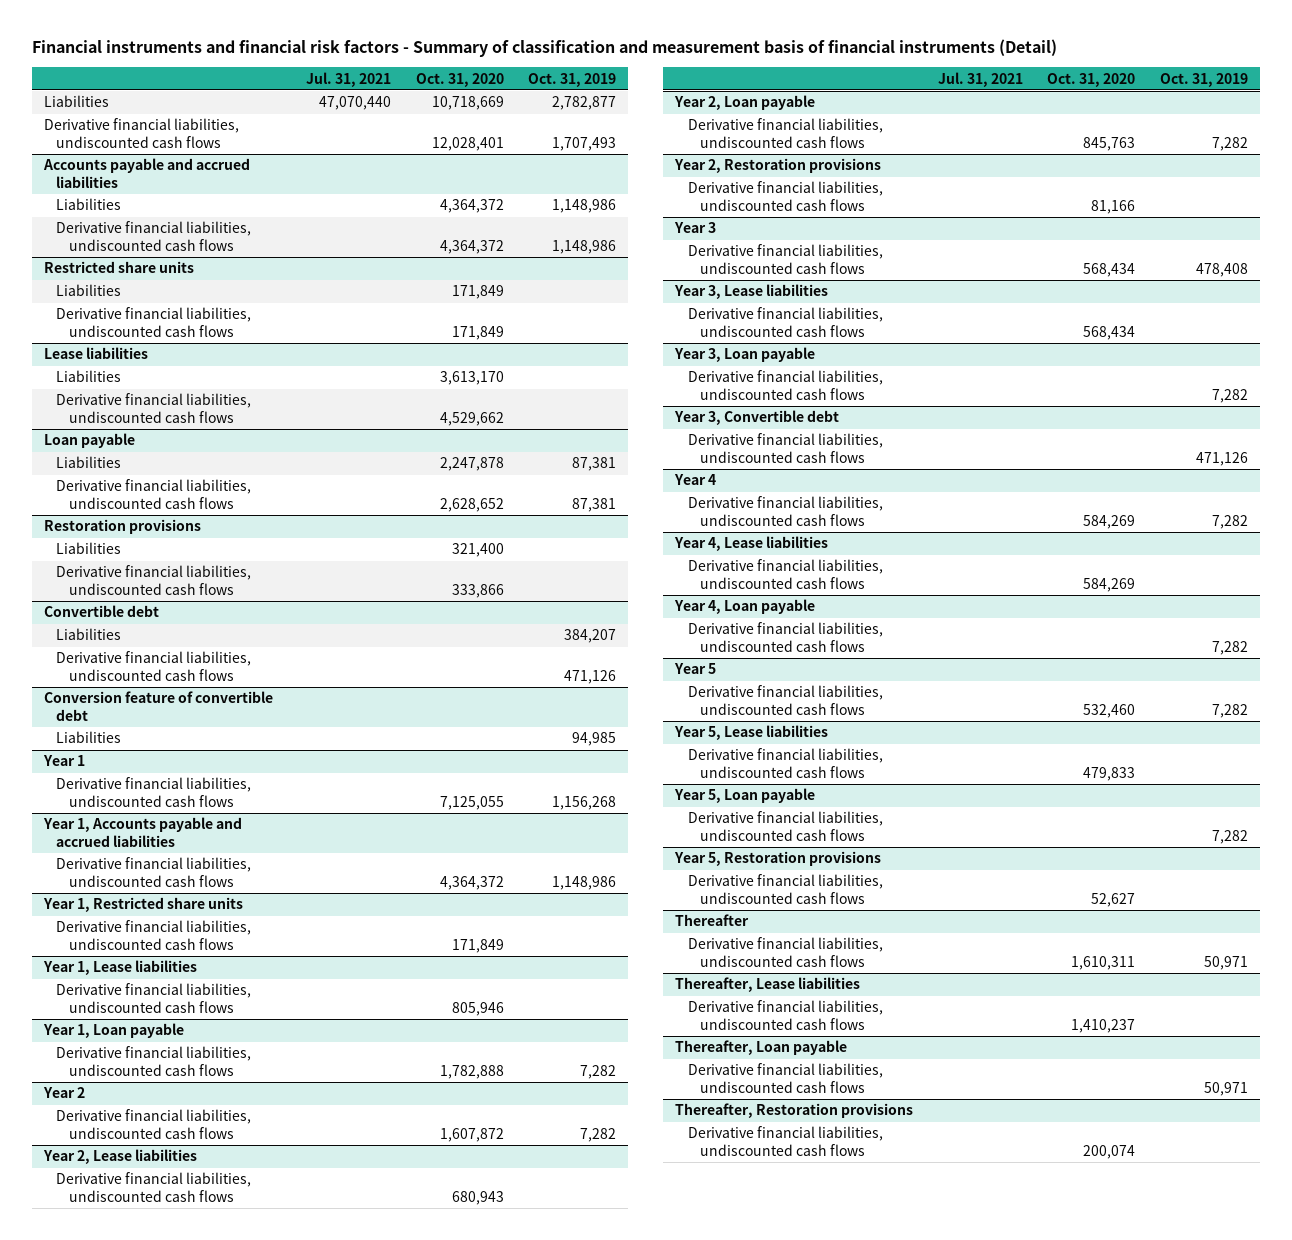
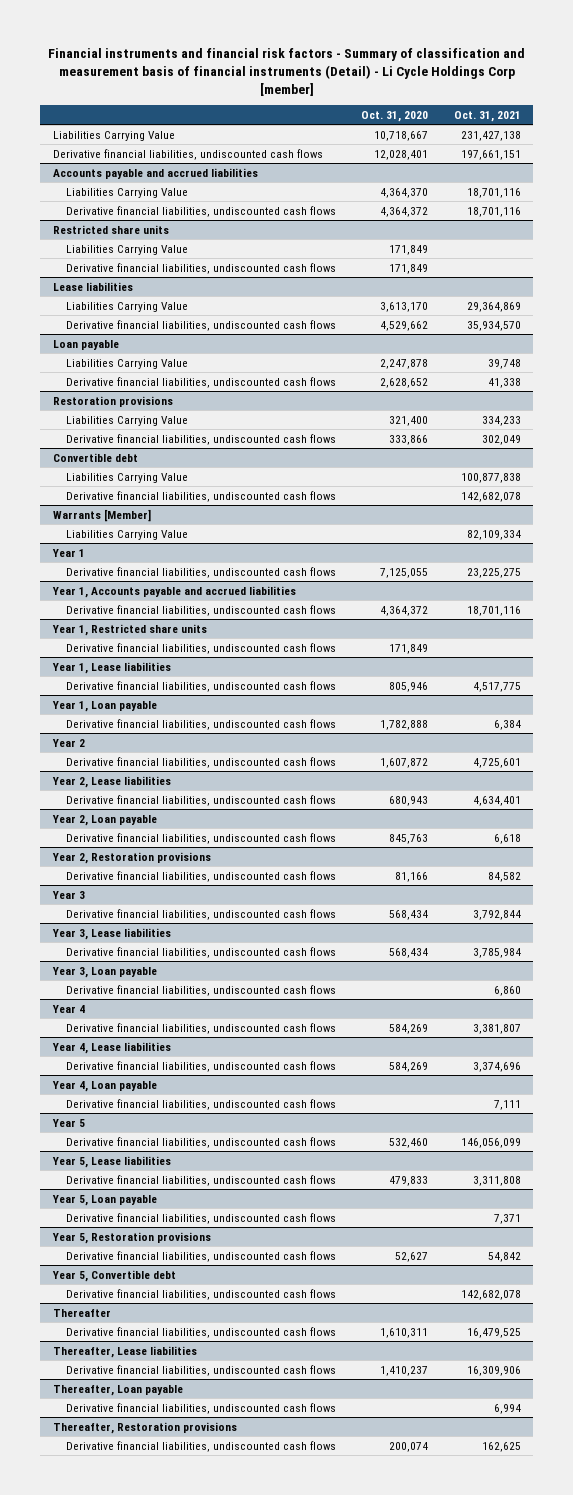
- Financial instruments and financial risk factors - Summary of classification and measurement basis of financial instruments (Detail)
+ Financial instruments and financial risk factors - Summary of classification and measurement basis of financial instruments (Detail) - Li Cycle Holdings Corp [member]
- | Jul. 31, 2021 | Oct. 31, 2020 | Oct. 31, 2019
+ | Oct. 31, 2020 | Oct. 31, 2021
- Liabilities | 47,070,440 | 10,718,669 | 2,782,877
+ Liabilities Carrying Value | 10,718,667 | 231,427,138
@ Accounts payable and accrued liabilities
- Liabilities | | 4,364,372 | 1,148,986
+ Liabilities Carrying Value | 4,364,370 | 18,701,116
@ Restricted share units
- Liabilities | | 171,849 |
+ Liabilities Carrying Value | 171,849 |
@ Lease liabilities
- Liabilities | | 3,613,170 |
+ Liabilities Carrying Value | 3,613,170 | 29,364,869
@ Loan payable
- Liabilities | | 2,247,878 | 87,381
+ Liabilities Carrying Value | 2,247,878 | 39,748
@ Restoration provisions
- Liabilities | | 321,400 |
+ Liabilities Carrying Value | 321,400 | 334,233
@ Convertible debt
- Liabilities | | | 384,207
+ Liabilities Carrying Value | | 100,877,838
- Conversion feature of convertible debt
- Liabilities | | | 94,985
+ Warrants [Member]
+ Liabilities Carrying Value | | 82,109,334
- Year 3, Convertible debt
- Derivative financial liabilities, undiscounted cash flows | | | 471,126
+ Year 5, Convertible debt
+ Derivative financial liabilities, undiscounted cash flows | | 142,682,078

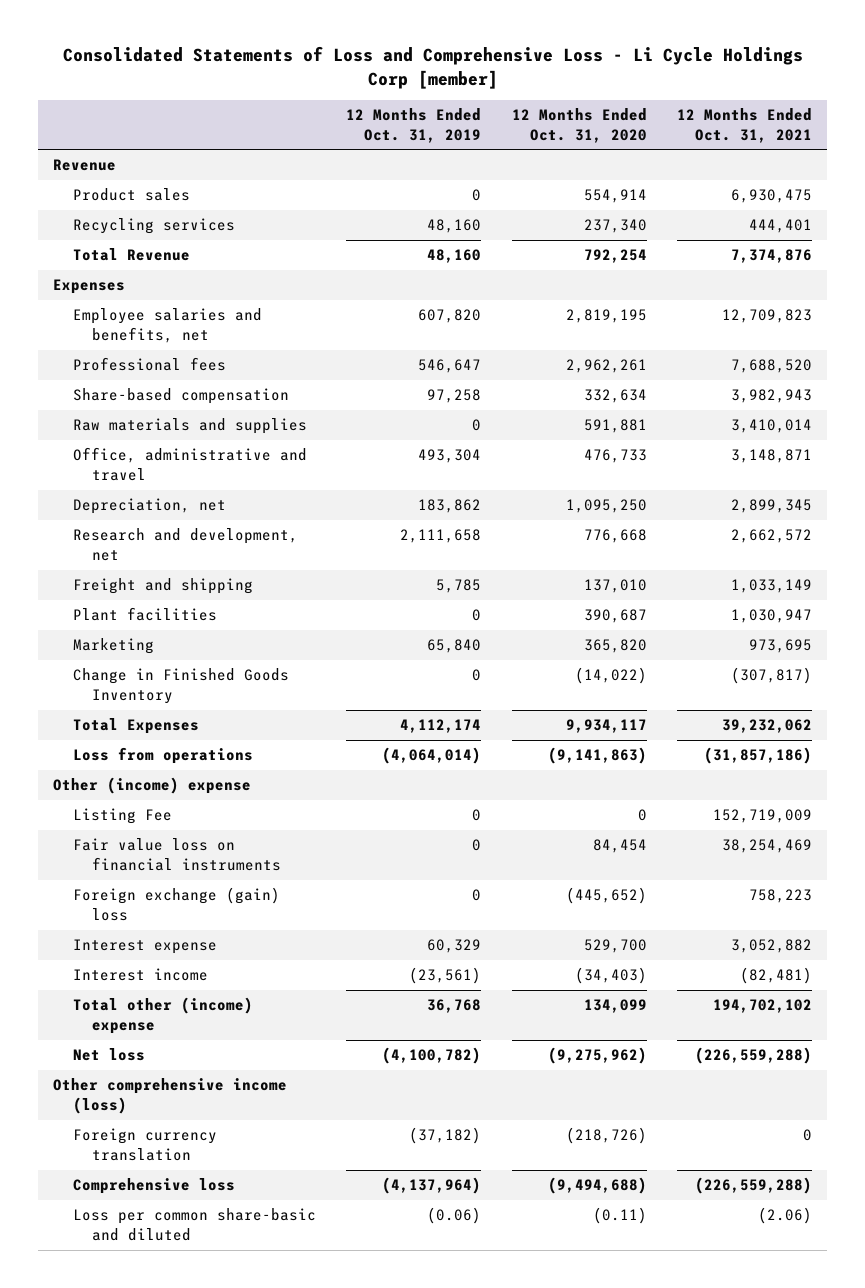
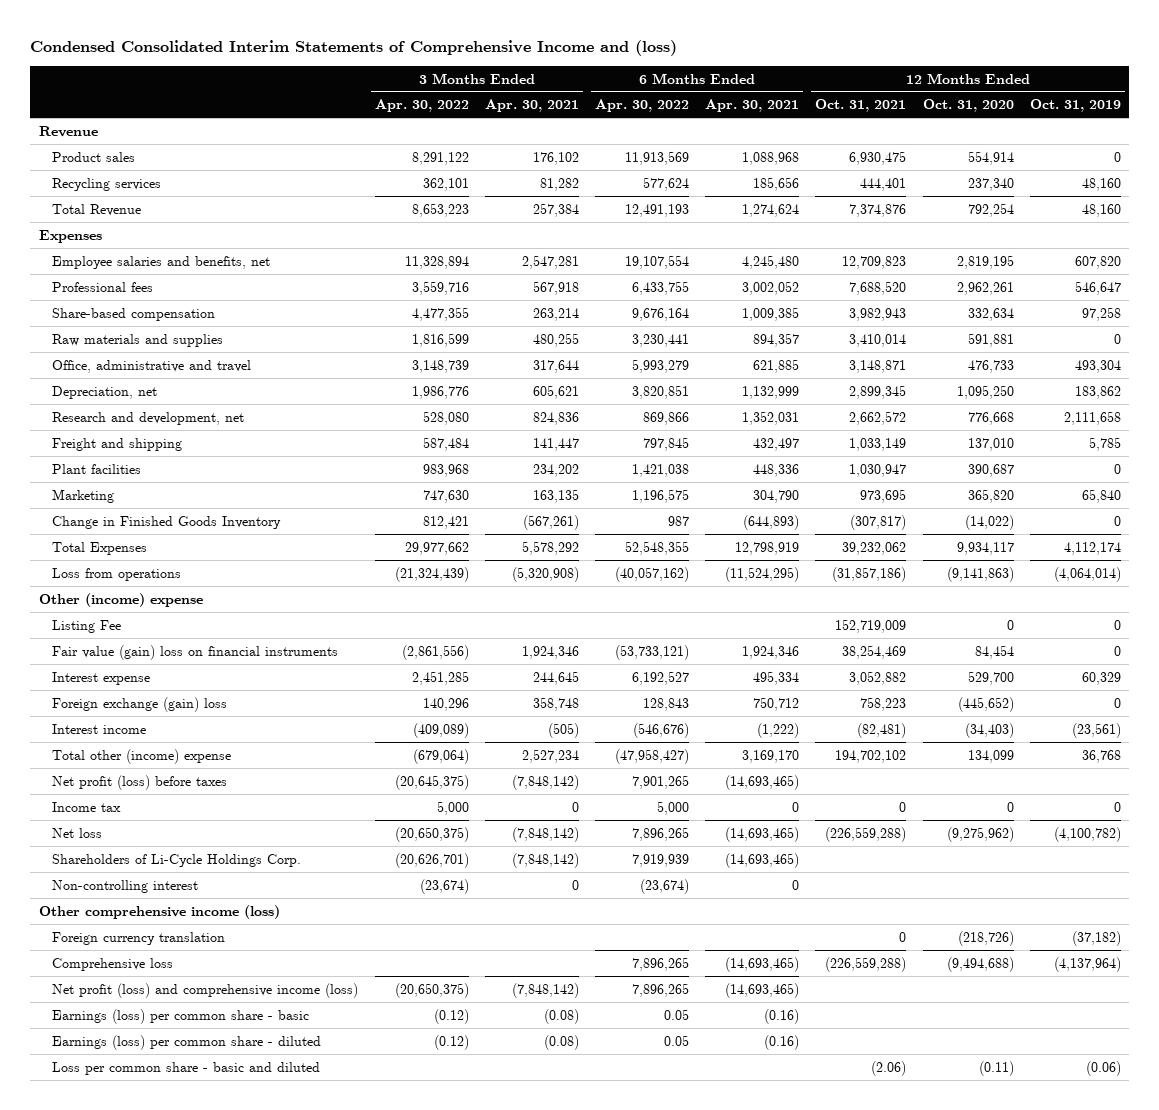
- Consolidated Statements of Loss and Comprehensive Loss - Li Cycle Holdings Corp [member]
+ Condensed Consolidated Interim Statements of Comprehensive Income and (loss)
- | 12 Months Ended Oct. 31, 2019 | 12 Months Ended Oct. 31, 2020 | 12 Months Ended Oct. 31, 2021
+ | 3 Months Ended Apr. 30, 2022 | 3 Months Ended Apr. 30, 2021 | 6 Months Ended Apr. 30, 2022 | 6 Months Ended Apr. 30, 2021 | 12 Months Ended Oct. 31, 2021 | 12 Months Ended Oct. 31, 2020 | 12 Months Ended Oct. 31, 2019
- Fair value loss on financial instruments | 0 | 84,454 | 38,254,469
+ Fair value (gain) loss on financial instruments | (2,861,556) | 1,924,346 | (53,733,121) | 1,924,346 | 38,254,469 | 84,454 | 0
moved down: Foreign exchange (gain) loss | 140,296 | 358,748 | 128,843 | 750,712 | 758,223 | (445,652) | 0
+ Net profit (loss) before taxes | (20,645,375) | (7,848,142) | 7,901,265 | (14,693,465) | | |
+ Income tax | 5,000 | 0 | 5,000 | 0 | 0 | 0 | 0
+ Shareholders of Li-Cycle Holdings Corp. | (20,626,701) | (7,848,142) | 7,919,939 | (14,693,465) | | |
+ Non-controlling interest | (23,674) | 0 | (23,674) | 0 | | |
- Loss per common share-basic and diluted | (0.06) | (0.11) | (2.06)
+ Net profit (loss) and comprehensive income (loss) | (20,650,375) | (7,848,142) | 7,896,265 | (14,693,465) | | |
+ Earnings (loss) per common share - basic | (0.12) | (0.08) | 0.05 | (0.16) | | |
+ Earnings (loss) per common share - diluted | (0.12) | (0.08) | 0.05 | (0.16) | | |
+ Loss per common share - basic and diluted | | | | | (2.06) | (0.11) | (0.06)

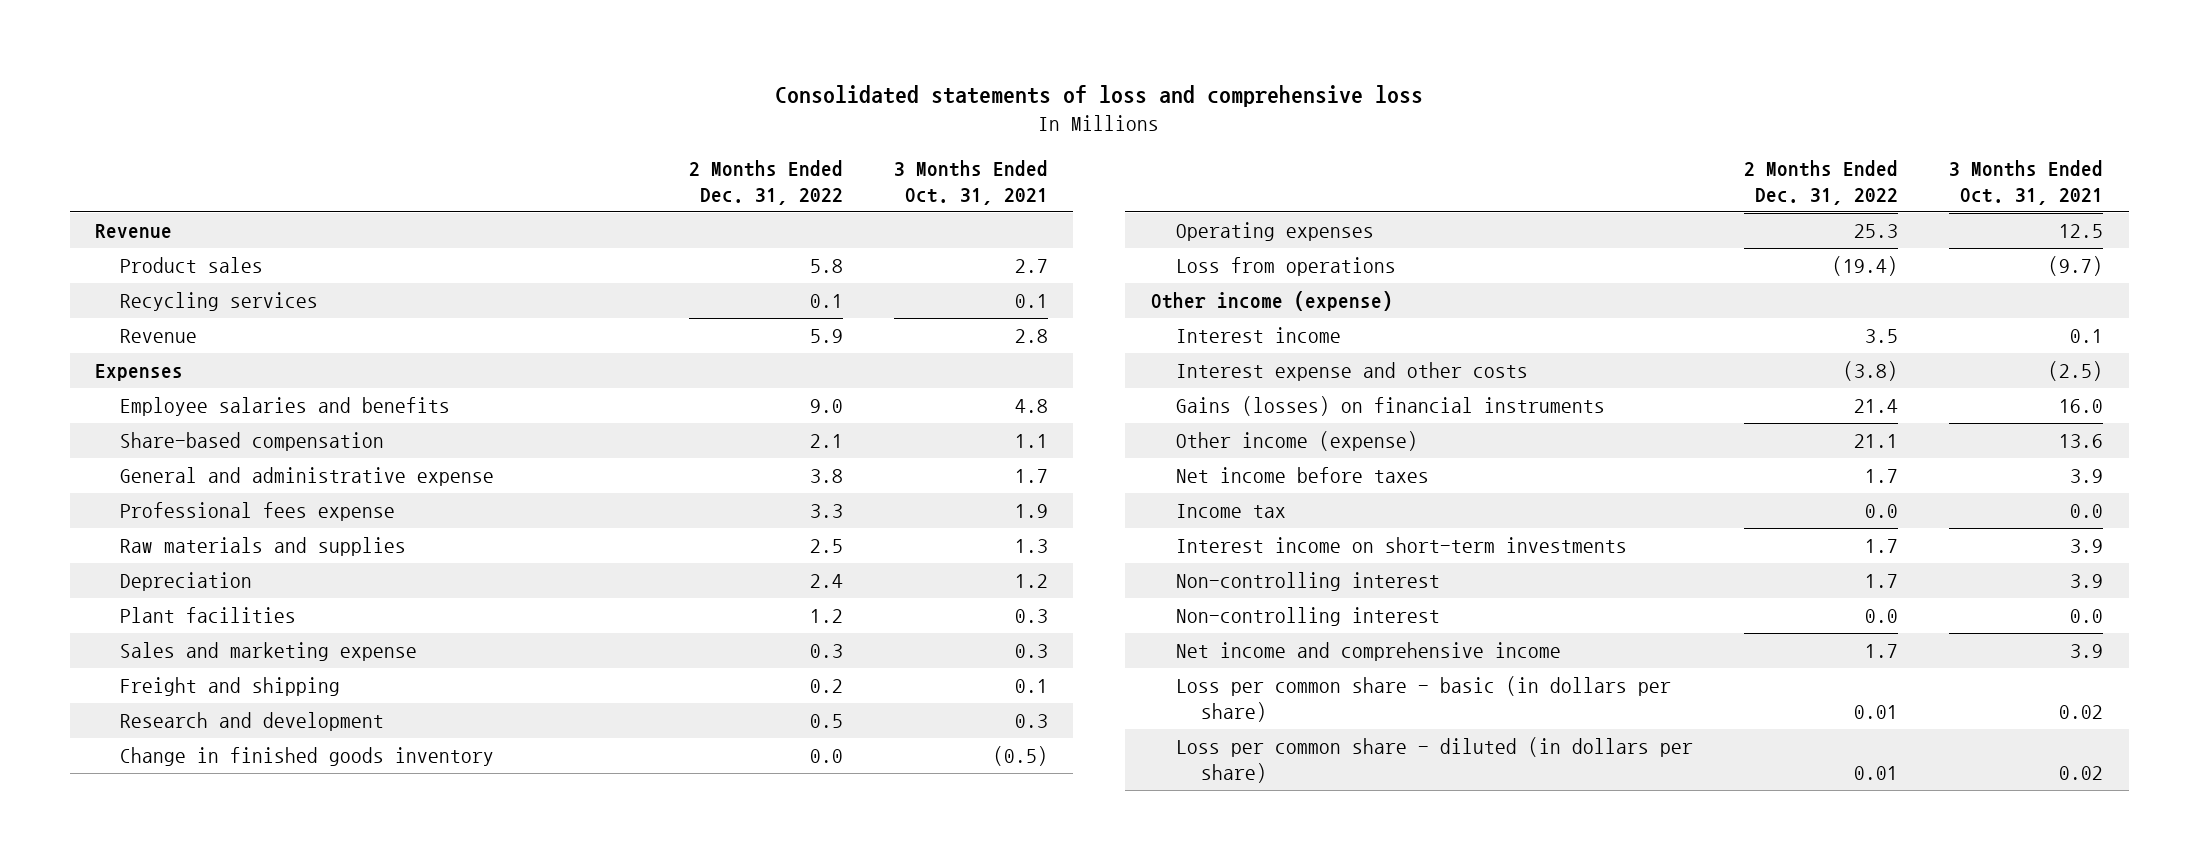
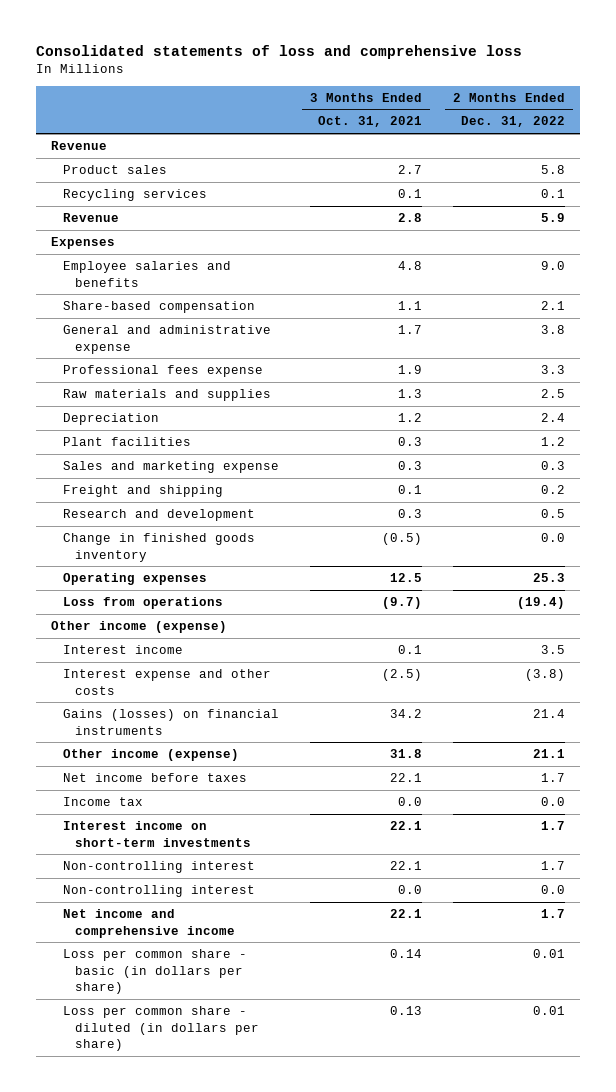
- | 2 Months Ended Dec. 31, 2022 | 3 Months Ended Oct. 31, 2021
+ | 3 Months Ended Oct. 31, 2021 | 2 Months Ended Dec. 31, 2022
- Gains (losses) on financial instruments | 21.4 | 16.0
- Other income (expense) | 21.1 | 13.6
- Net income before taxes | 1.7 | 3.9
+ Gains (losses) on financial instruments | 34.2 | 21.4
+ Other income (expense) | 31.8 | 21.1
+ Net income before taxes | 22.1 | 1.7
- Interest income on short-term investments | 1.7 | 3.9
- Non-controlling interest | 1.7 | 3.9
+ Interest income on short-term investments | 22.1 | 1.7
+ Non-controlling interest | 22.1 | 1.7
- Net income and comprehensive income | 1.7 | 3.9
- Loss per common share - basic (in dollars per share) | 0.01 | 0.02
- Loss per common share - diluted (in dollars per share) | 0.01 | 0.02
+ Net income and comprehensive income | 22.1 | 1.7
+ Loss per common share - basic (in dollars per share) | 0.14 | 0.01
+ Loss per common share - diluted (in dollars per share) | 0.13 | 0.01

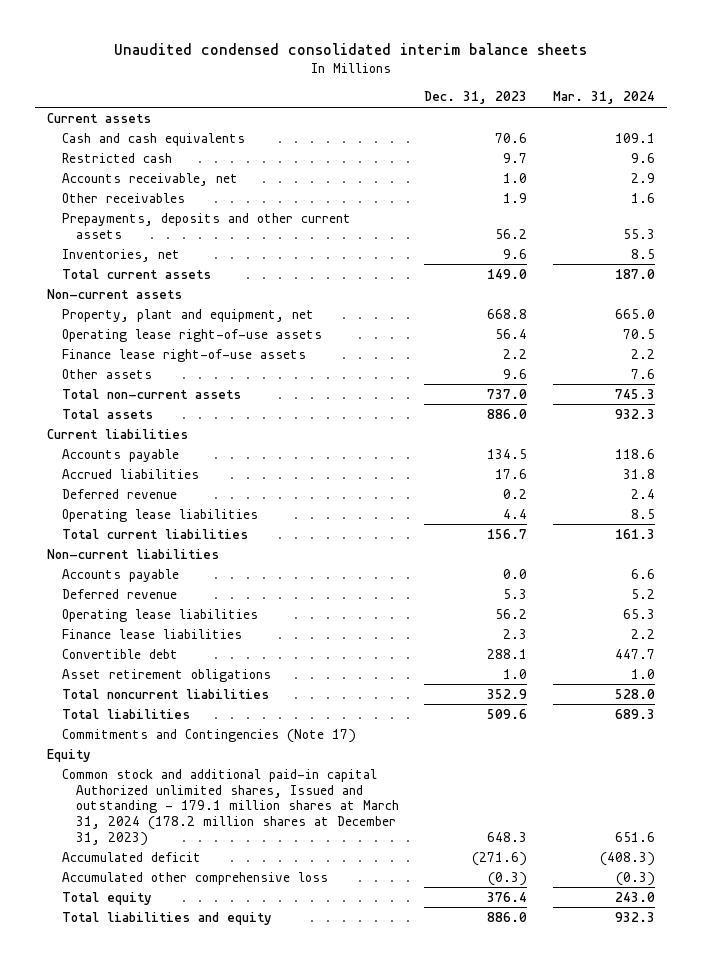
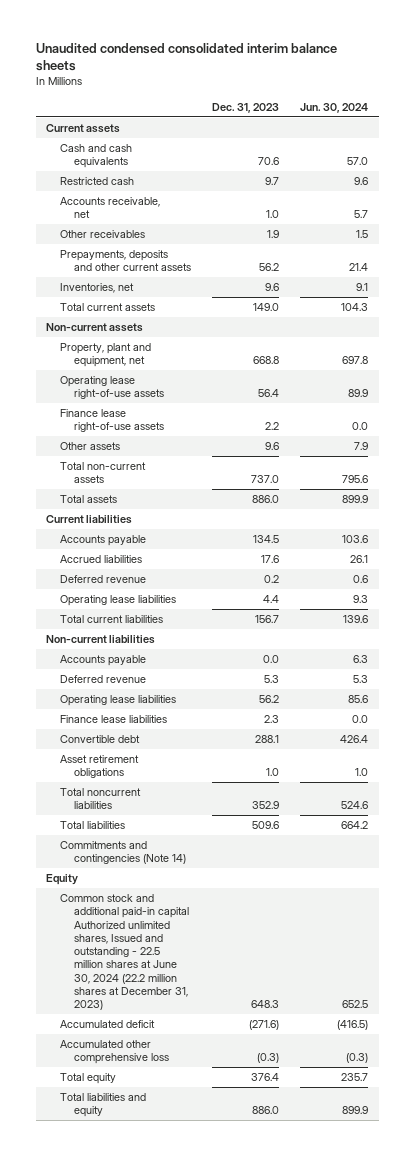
- | Dec. 31, 2023 | Mar. 31, 2024
+ | Dec. 31, 2023 | Jun. 30, 2024
- Commitments and Contingencies (Note 17)
+ Commitments and contingencies (Note 14)
- Common stock and additional paid-in capital Authorized unlimited shares, Issued and outstanding - 179.1 million shares at March 31, 2024 (178.2 million shares at December 31, 2023) | 648.3 | 651.6
+ Common stock and additional paid-in capital Authorized unlimited shares, Issued and outstanding - 22.5 million shares at June 30, 2024 (22.2 million shares at December 31, 2023) | 648.3 | 652.5

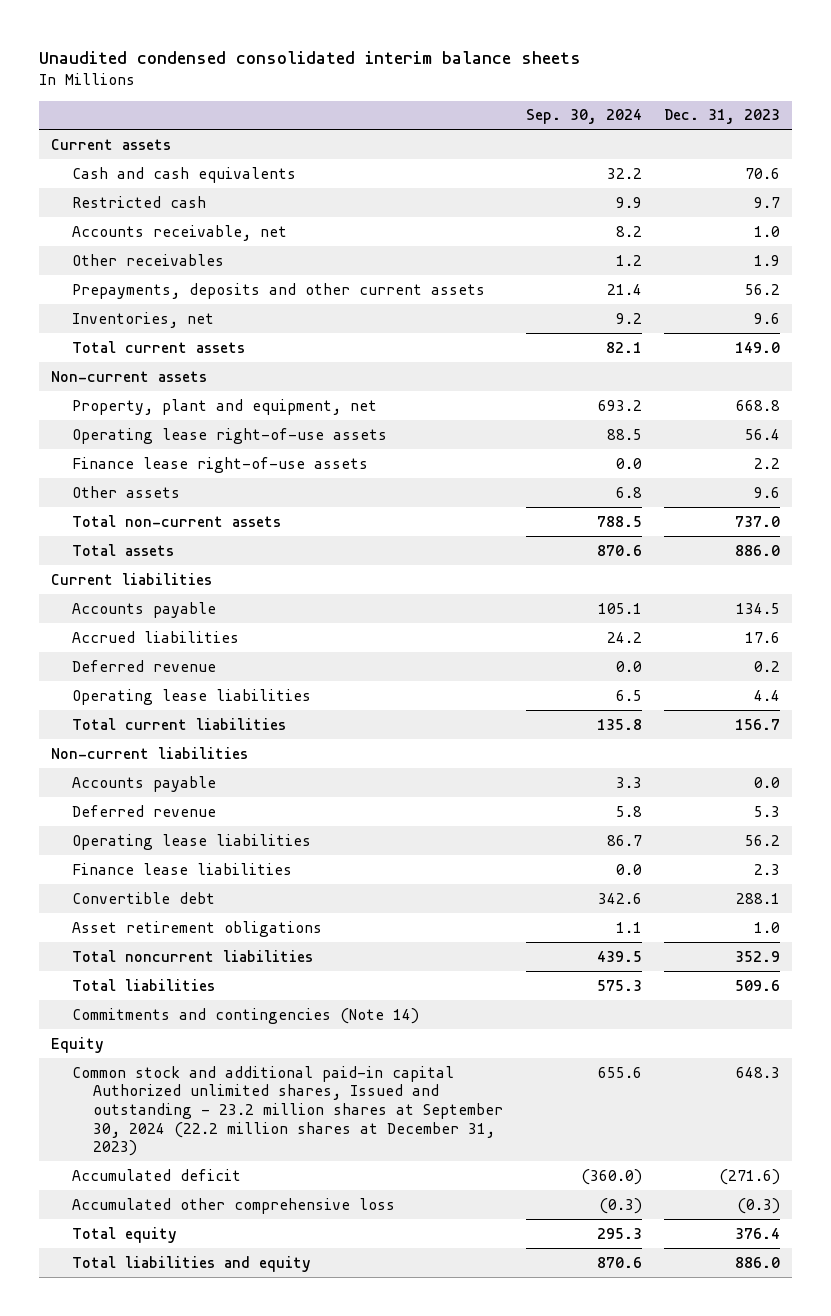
- | Dec. 31, 2023 | Jun. 30, 2024
+ | Sep. 30, 2024 | Dec. 31, 2023
- Common stock and additional paid-in capital Authorized unlimited shares, Issued and outstanding - 22.5 million shares at June 30, 2024 (22.2 million shares at December 31, 2023) | 648.3 | 652.5
+ Common stock and additional paid-in capital Authorized unlimited shares, Issued and outstanding - 23.2 million shares at September 30, 2024 (22.2 million shares at December 31, 2023) | 655.6 | 648.3

